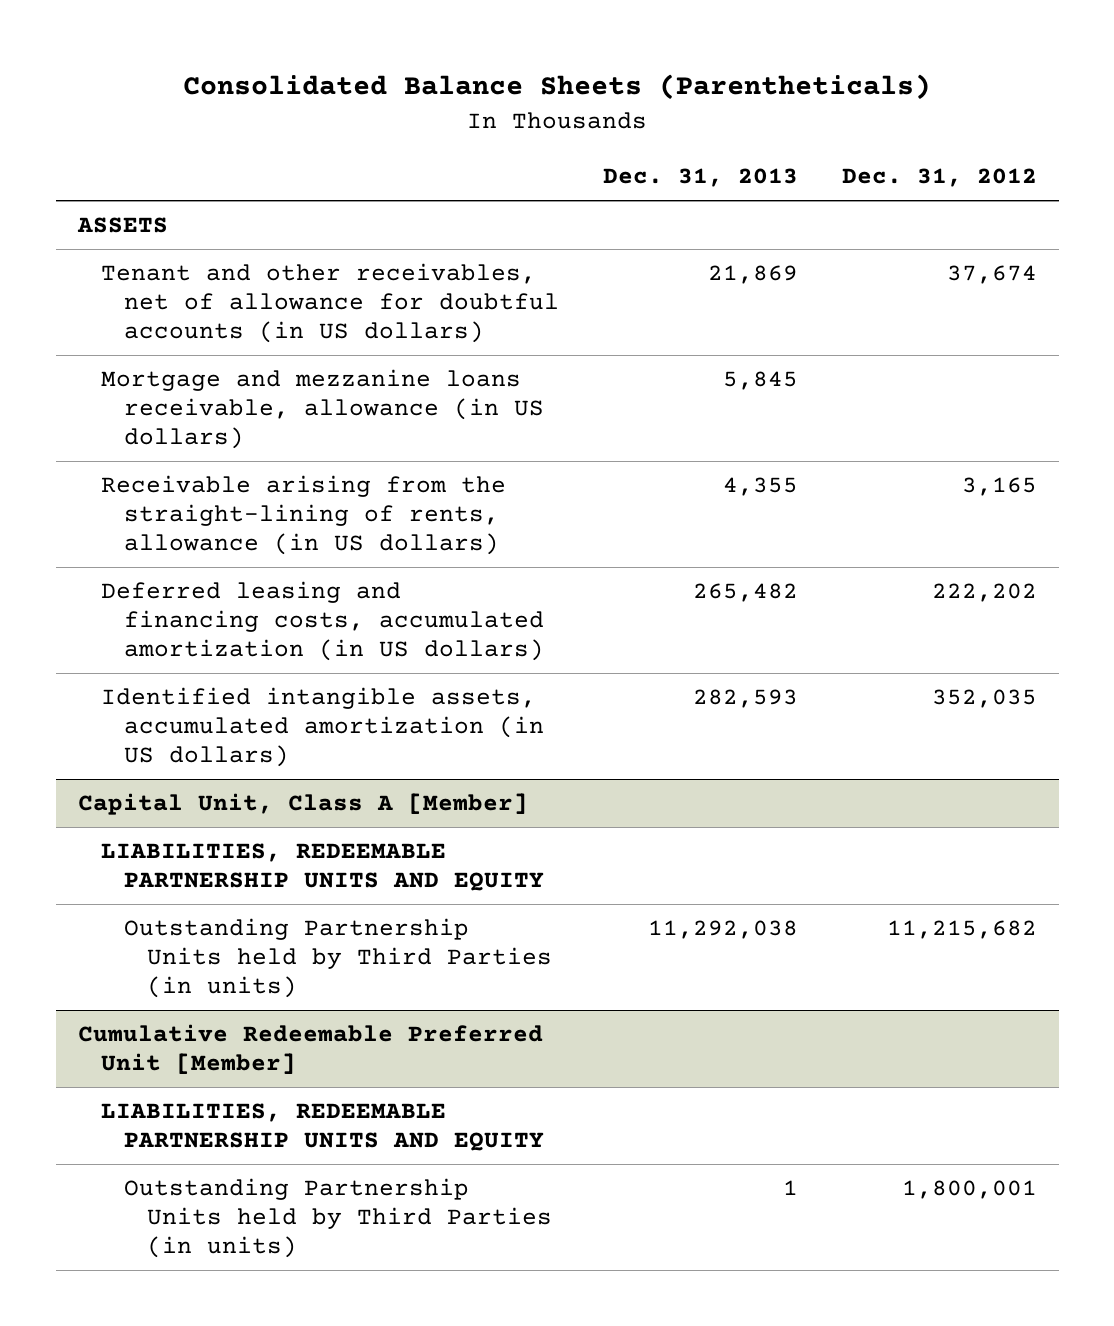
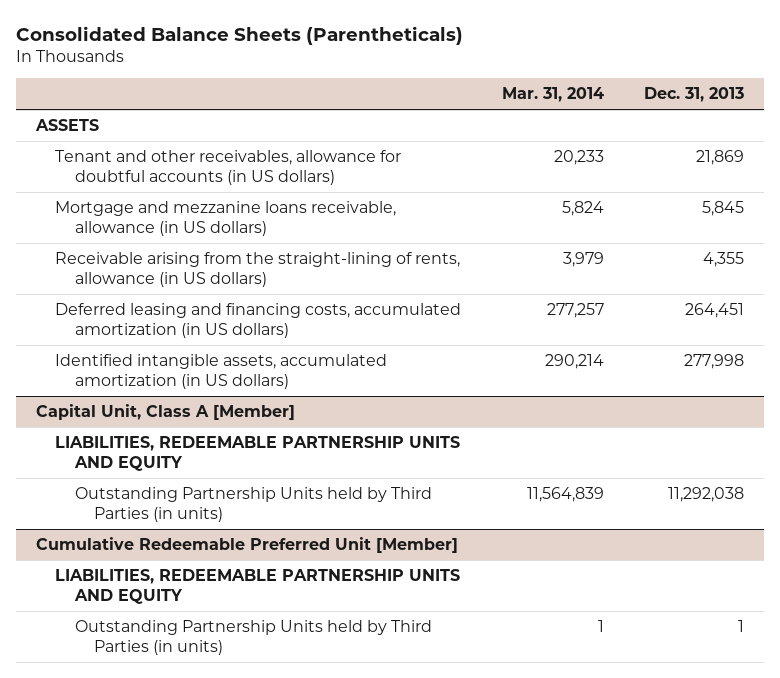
- | Dec. 31, 2013 | Dec. 31, 2012
+ | Mar. 31, 2014 | Dec. 31, 2013
- Tenant and other receivables, net of allowance for doubtful accounts (in US dollars) | 21,869 | 37,674
+ Tenant and other receivables, allowance for doubtful accounts (in US dollars) | 20,233 | 21,869
- Deferred leasing and financing costs, accumulated amortization (in US dollars) | 265,482 | 222,202
- Identified intangible assets, accumulated amortization (in US dollars) | 282,593 | 352,035
+ Deferred leasing and financing costs, accumulated amortization (in US dollars) | 277,257 | 264,451
+ Identified intangible assets, accumulated amortization (in US dollars) | 290,214 | 277,998

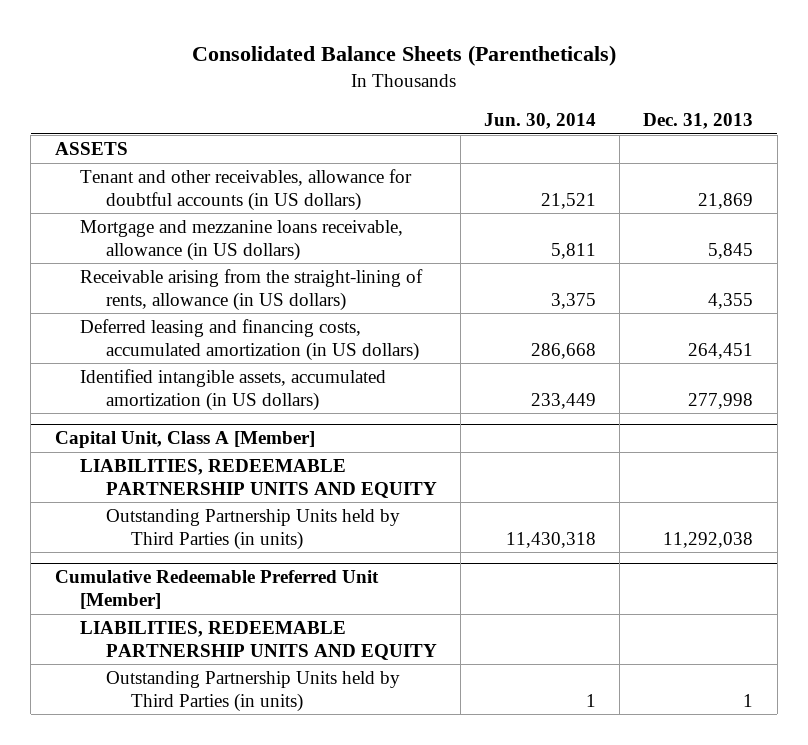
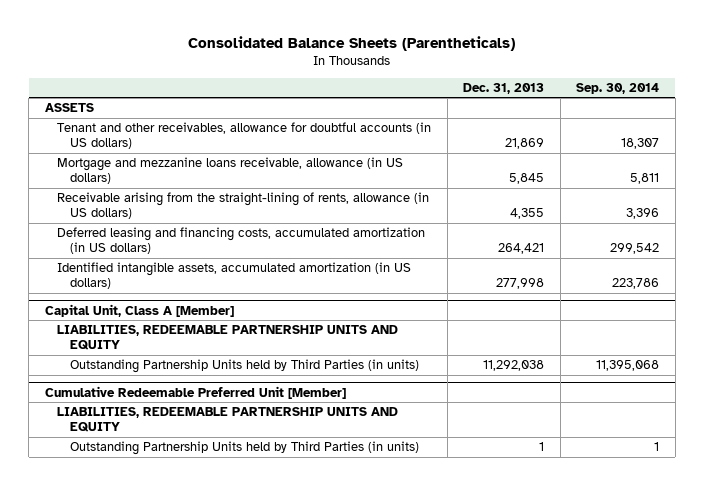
- | Jun. 30, 2014 | Dec. 31, 2013
+ | Dec. 31, 2013 | Sep. 30, 2014
- Deferred leasing and financing costs, accumulated amortization (in US dollars) | 286,668 | 264,451
+ Deferred leasing and financing costs, accumulated amortization (in US dollars) | 264,421 | 299,542

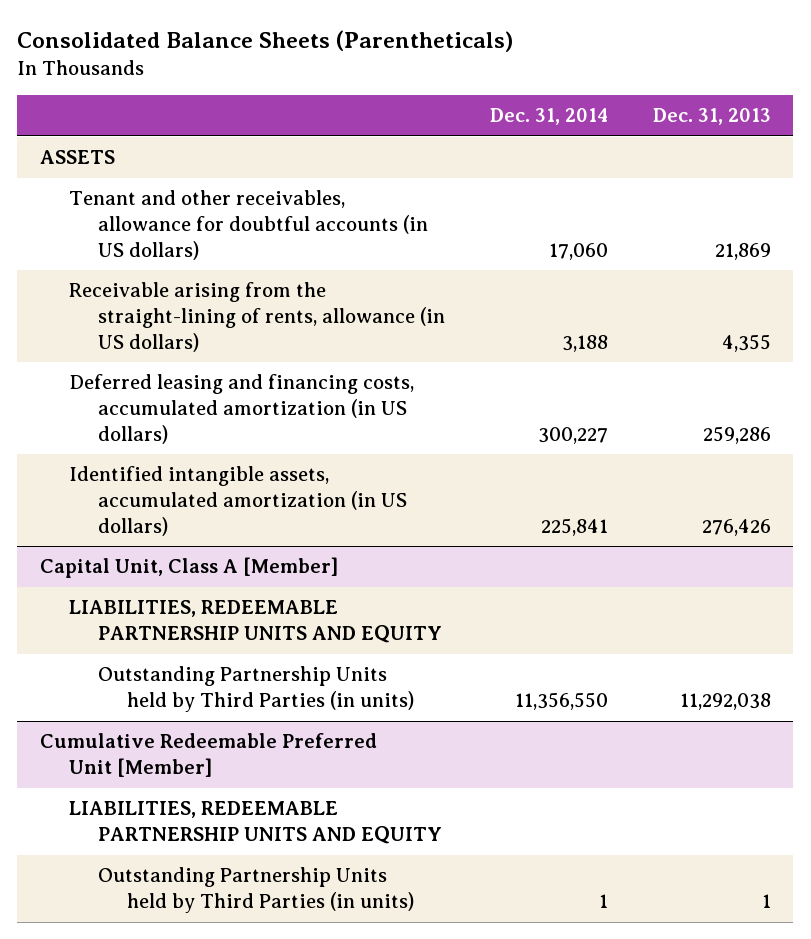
- | Dec. 31, 2013 | Sep. 30, 2014
+ | Dec. 31, 2014 | Dec. 31, 2013
- Mortgage and mezzanine loans receivable, allowance (in US dollars) | 5,845 | 5,811
- Deferred leasing and financing costs, accumulated amortization (in US dollars) | 264,421 | 299,542
- Identified intangible assets, accumulated amortization (in US dollars) | 277,998 | 223,786
+ Deferred leasing and financing costs, accumulated amortization (in US dollars) | 300,227 | 259,286
+ Identified intangible assets, accumulated amortization (in US dollars) | 225,841 | 276,426

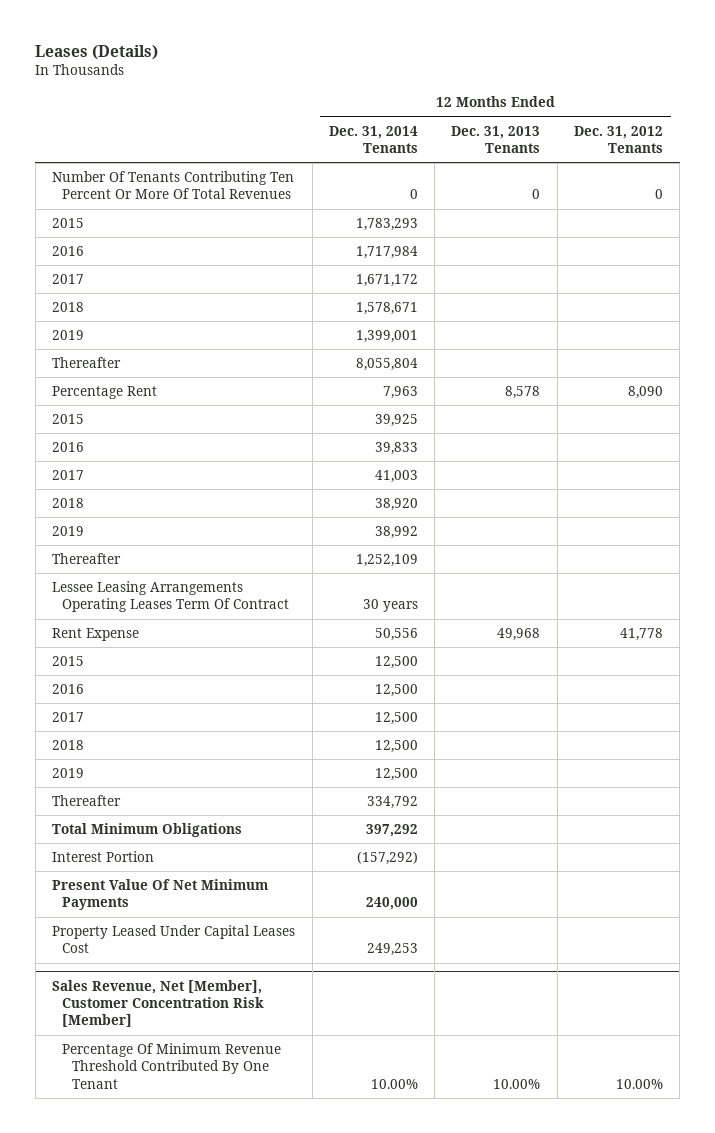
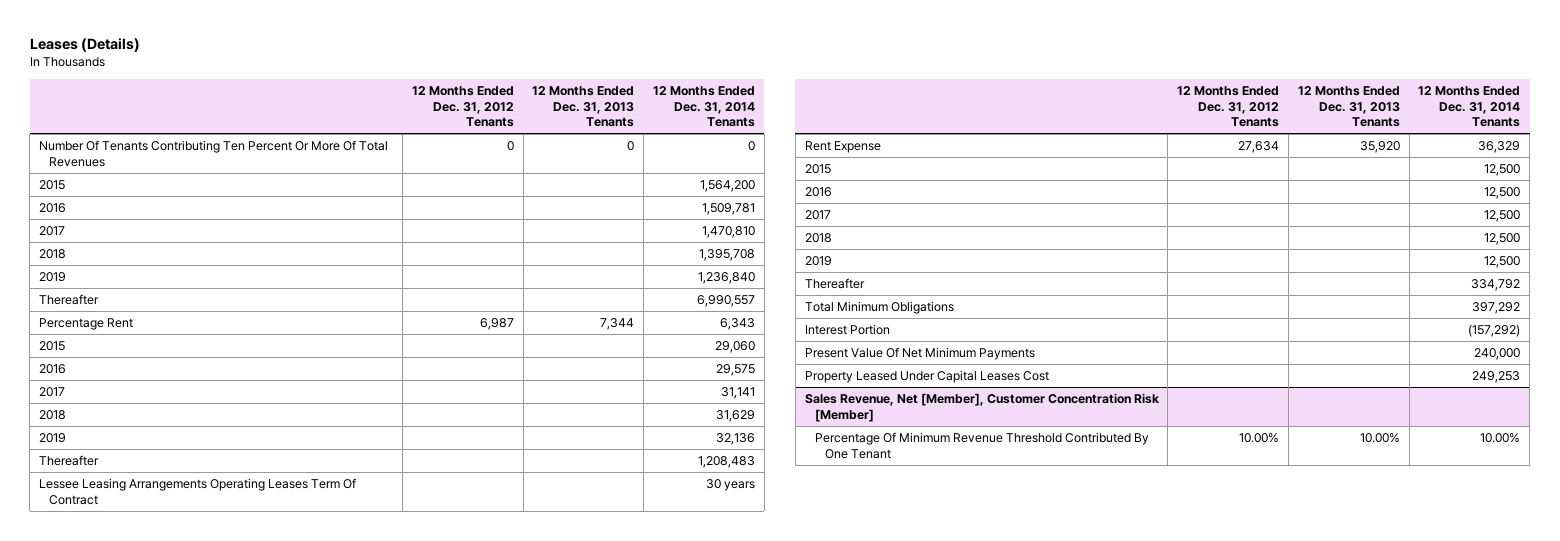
- | 12 Months Ended Dec. 31, 2014 Tenants | 12 Months Ended Dec. 31, 2013 Tenants | 12 Months Ended Dec. 31, 2012 Tenants
+ | 12 Months Ended Dec. 31, 2012 Tenants | 12 Months Ended Dec. 31, 2013 Tenants | 12 Months Ended Dec. 31, 2014 Tenants
- 2015 | 1,783,293 | |
- 2016 | 1,717,984 | |
- 2017 | 1,671,172 | |
- 2018 | 1,578,671 | |
- 2019 | 1,399,001 | |
- Thereafter | 8,055,804 | |
- Percentage Rent | 7,963 | 8,578 | 8,090
- 2015 | 39,925 | |
- 2016 | 39,833 | |
- 2017 | 41,003 | |
- 2018 | 38,920 | |
- 2019 | 38,992 | |
- Thereafter | 1,252,109 | |
+ 2015 | | | 1,564,200
+ 2016 | | | 1,509,781
+ 2017 | | | 1,470,810
+ 2018 | | | 1,395,708
+ 2019 | | | 1,236,840
+ Thereafter | | | 6,990,557
+ Percentage Rent | 6,987 | 7,344 | 6,343
+ 2015 | | | 29,060
+ 2016 | | | 29,575
+ 2017 | | | 31,141
+ 2018 | | | 31,629
+ 2019 | | | 32,136
+ Thereafter | | | 1,208,483
- Rent Expense | 50,556 | 49,968 | 41,778
+ Rent Expense | 27,634 | 35,920 | 36,329

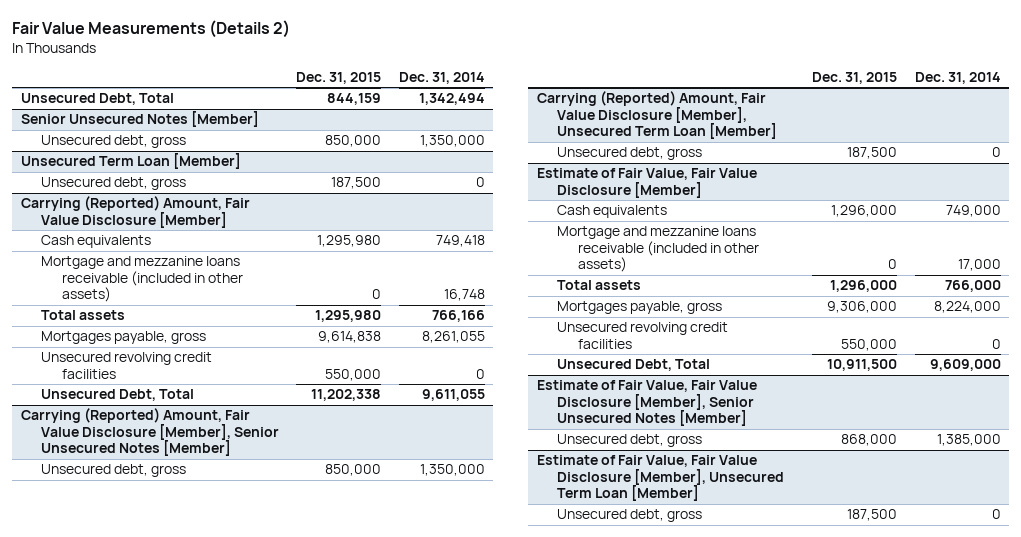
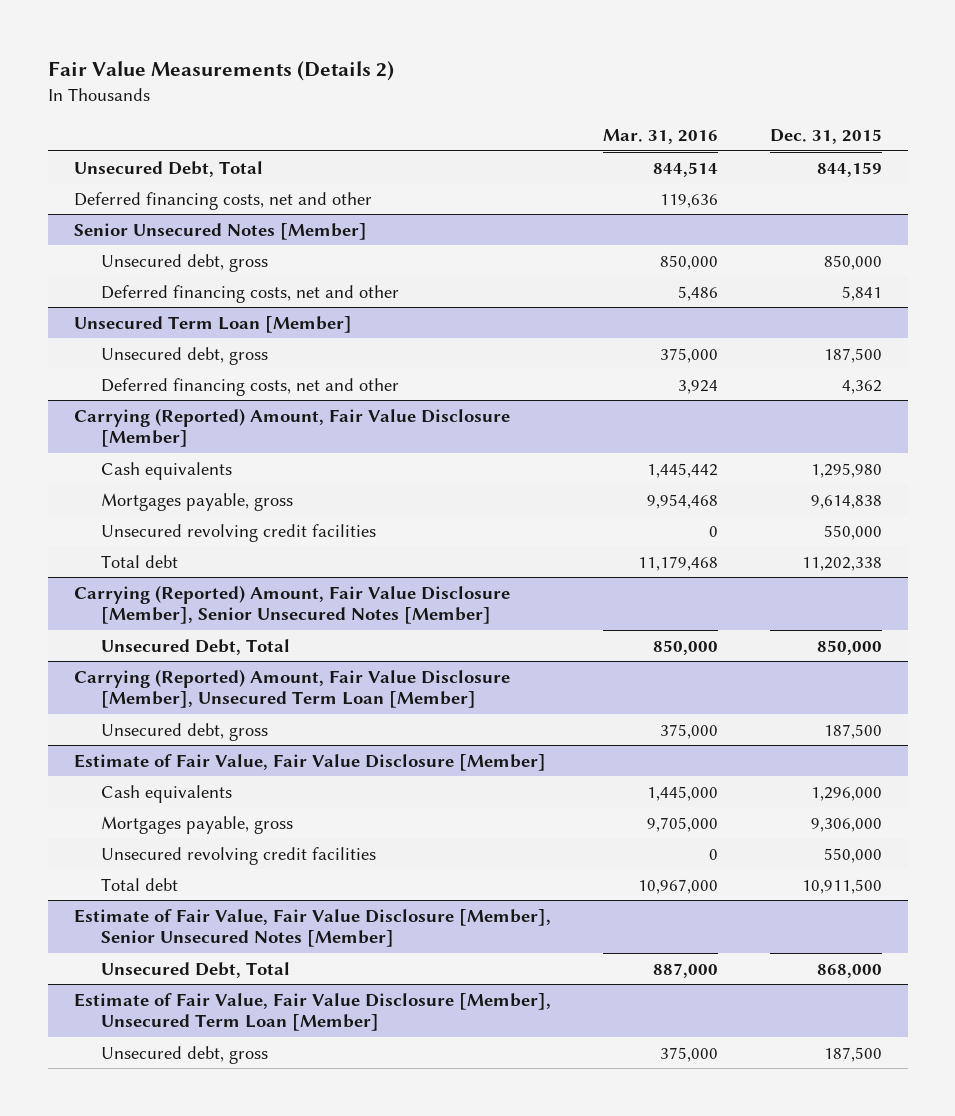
- | Dec. 31, 2015 | Dec. 31, 2014
+ | Mar. 31, 2016 | Dec. 31, 2015
+ Deferred financing costs, net and other | 119,636 |
@ Senior Unsecured Notes [Member]
+ Deferred financing costs, net and other | 5,486 | 5,841
@ Unsecured Term Loan [Member]
+ Deferred financing costs, net and other | 3,924 | 4,362
@ Carrying (Reported) Amount, Fair Value Disclosure [Member]
- Mortgage and mezzanine loans receivable (included in other assets) | 0 | 16,748
- Total assets | 1,295,980 | 766,166
- Unsecured Debt, Total | 11,202,338 | 9,611,055
+ Total debt | 11,179,468 | 11,202,338
@ Carrying (Reported) Amount, Fair Value Disclosure [Member], Senior Unsecured Notes [Member]
- Unsecured debt, gross | 850,000 | 1,350,000
+ Unsecured Debt, Total | 850,000 | 850,000
@ Estimate of Fair Value, Fair Value Disclosure [Member]
- Mortgage and mezzanine loans receivable (included in other assets) | 0 | 17,000
- Total assets | 1,296,000 | 766,000
- Unsecured Debt, Total | 10,911,500 | 9,609,000
+ Total debt | 10,967,000 | 10,911,500
@ Estimate of Fair Value, Fair Value Disclosure [Member], Senior Unsecured Notes [Member]
- Unsecured debt, gross | 868,000 | 1,385,000
+ Unsecured Debt, Total | 887,000 | 868,000

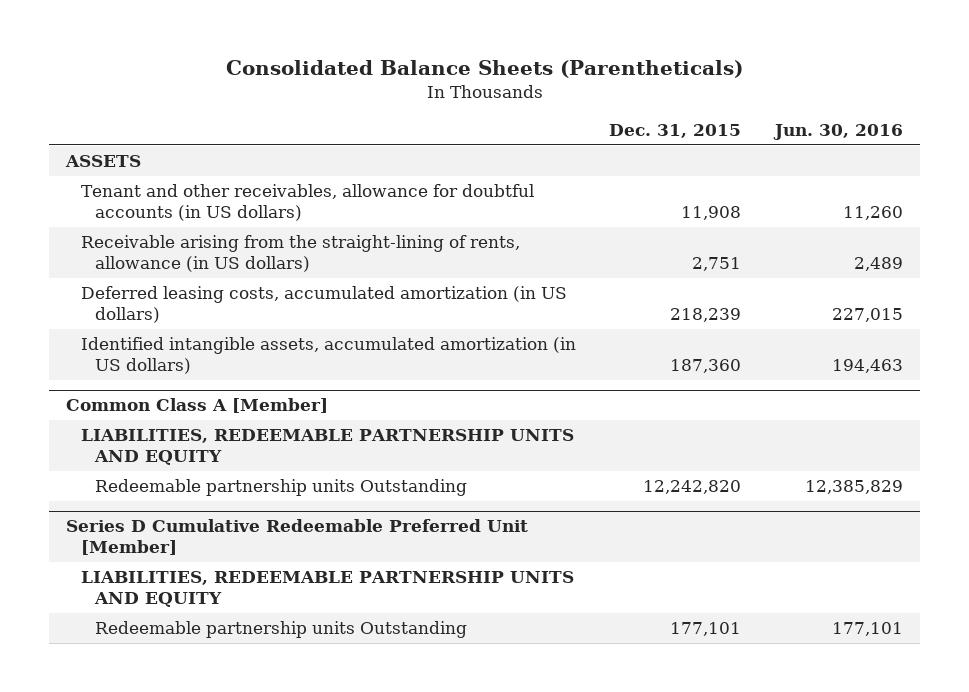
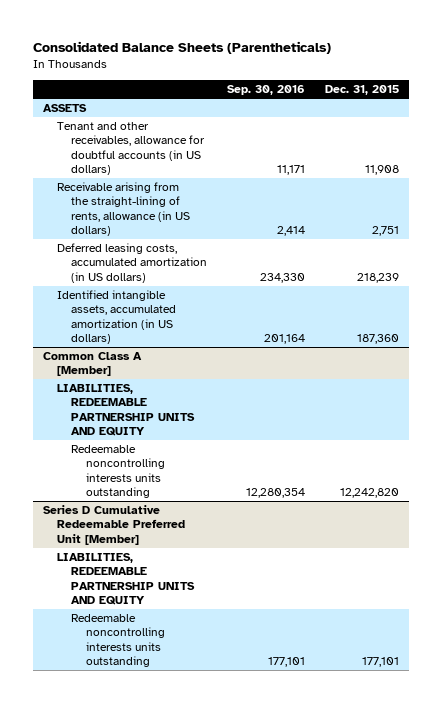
- | Dec. 31, 2015 | Jun. 30, 2016
+ | Sep. 30, 2016 | Dec. 31, 2015
@ Common Class A [Member]
- Redeemable partnership units Outstanding | 12,242,820 | 12,385,829
+ Redeemable noncontrolling interests units outstanding | 12,280,354 | 12,242,820
@ Series D Cumulative Redeemable Preferred Unit [Member]
- Redeemable partnership units Outstanding | 177,101 | 177,101
+ Redeemable noncontrolling interests units outstanding | 177,101 | 177,101

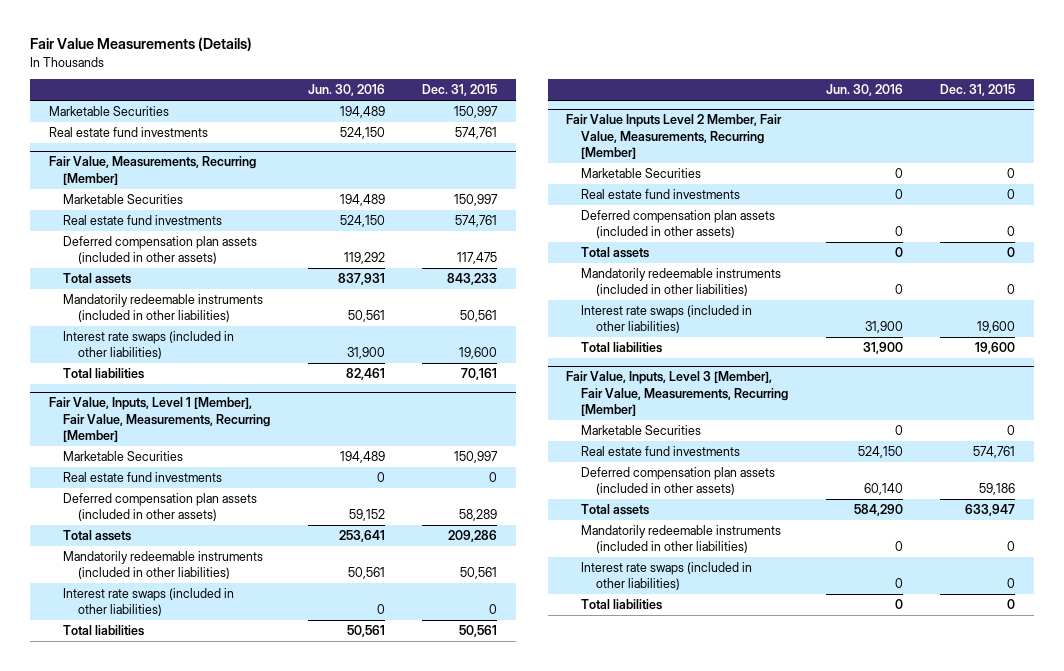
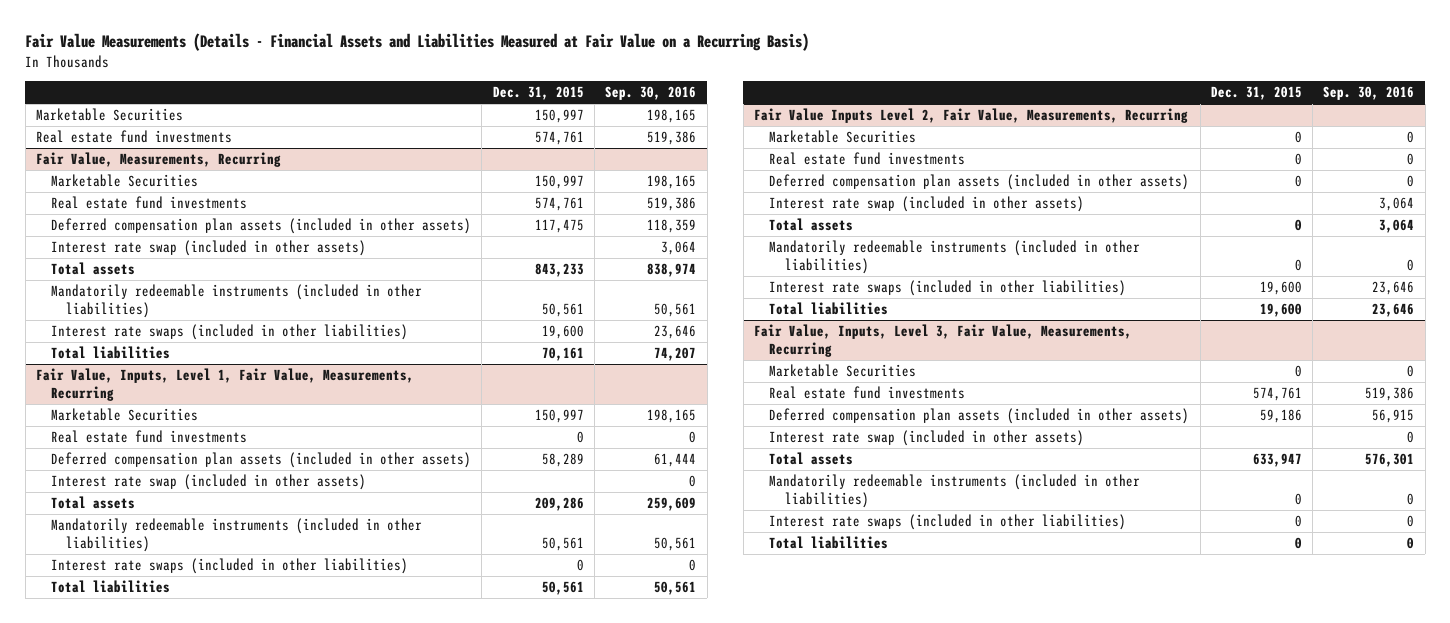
- Fair Value Measurements (Details)
+ Fair Value Measurements (Details - Financial Assets and Liabilities Measured at Fair Value on a Recurring Basis)
- | Jun. 30, 2016 | Dec. 31, 2015
+ | Dec. 31, 2015 | Sep. 30, 2016
- Fair Value, Measurements, Recurring [Member]
+ Fair Value, Measurements, Recurring
+ Interest rate swap (included in other assets) | | 3,064
- Fair Value, Inputs, Level 1 [Member], Fair Value, Measurements, Recurring [Member]
+ Fair Value, Inputs, Level 1, Fair Value, Measurements, Recurring
+ Interest rate swap (included in other assets) | | 0
- Fair Value Inputs Level 2 Member, Fair Value, Measurements, Recurring [Member]
+ Fair Value Inputs Level 2, Fair Value, Measurements, Recurring
+ Interest rate swap (included in other assets) | | 3,064
- Fair Value, Inputs, Level 3 [Member], Fair Value, Measurements, Recurring [Member]
+ Fair Value, Inputs, Level 3, Fair Value, Measurements, Recurring
+ Interest rate swap (included in other assets) | | 0

